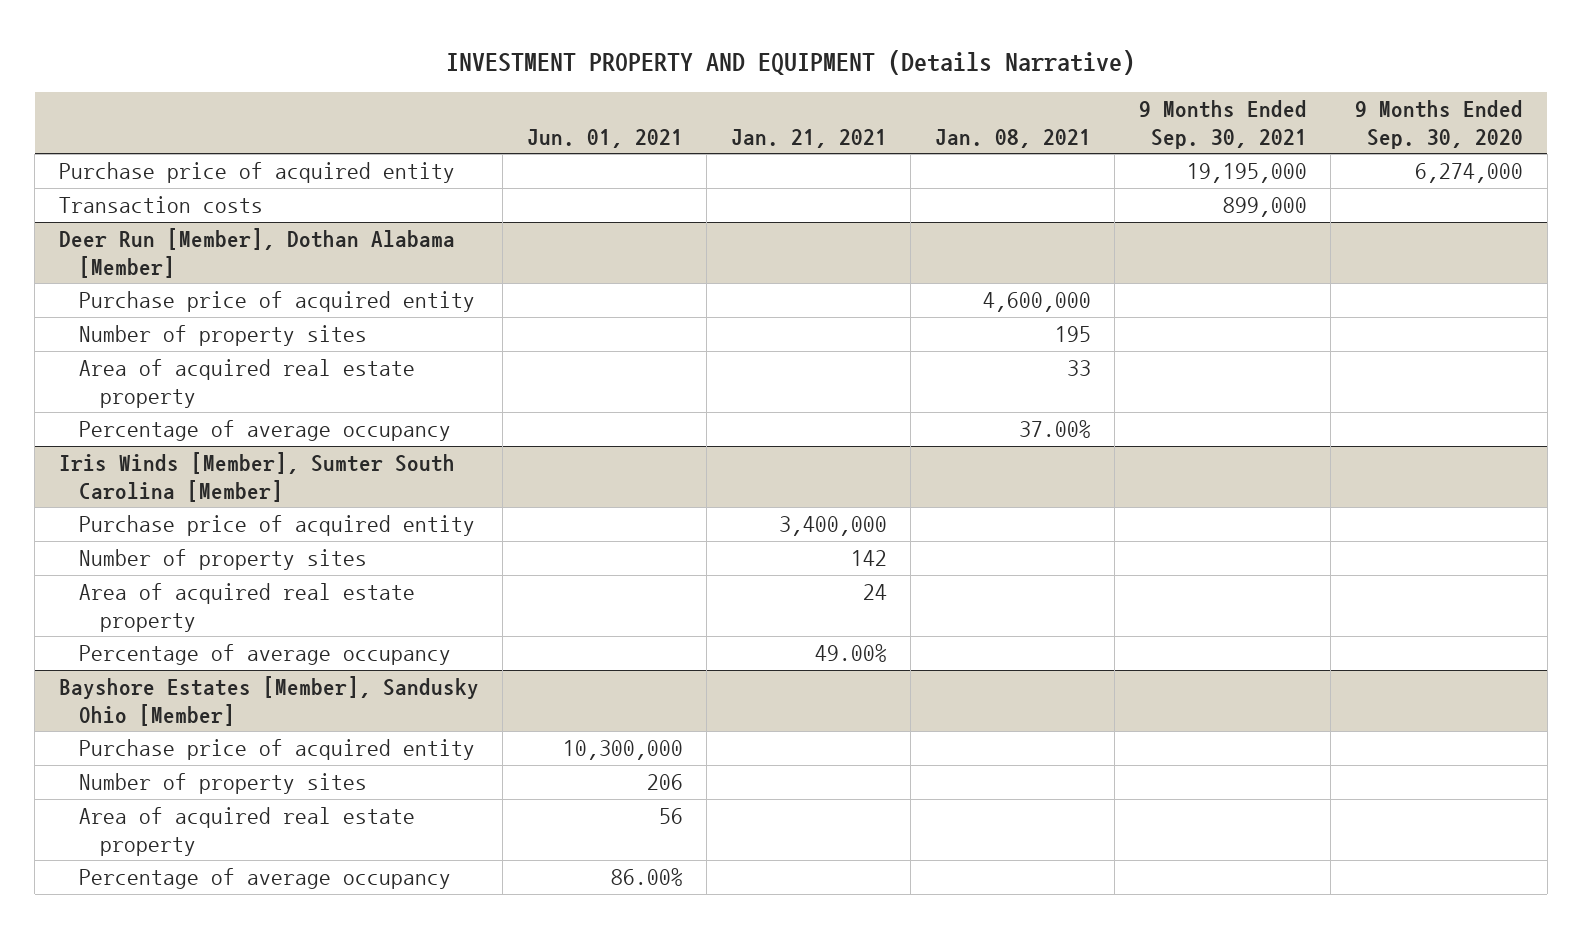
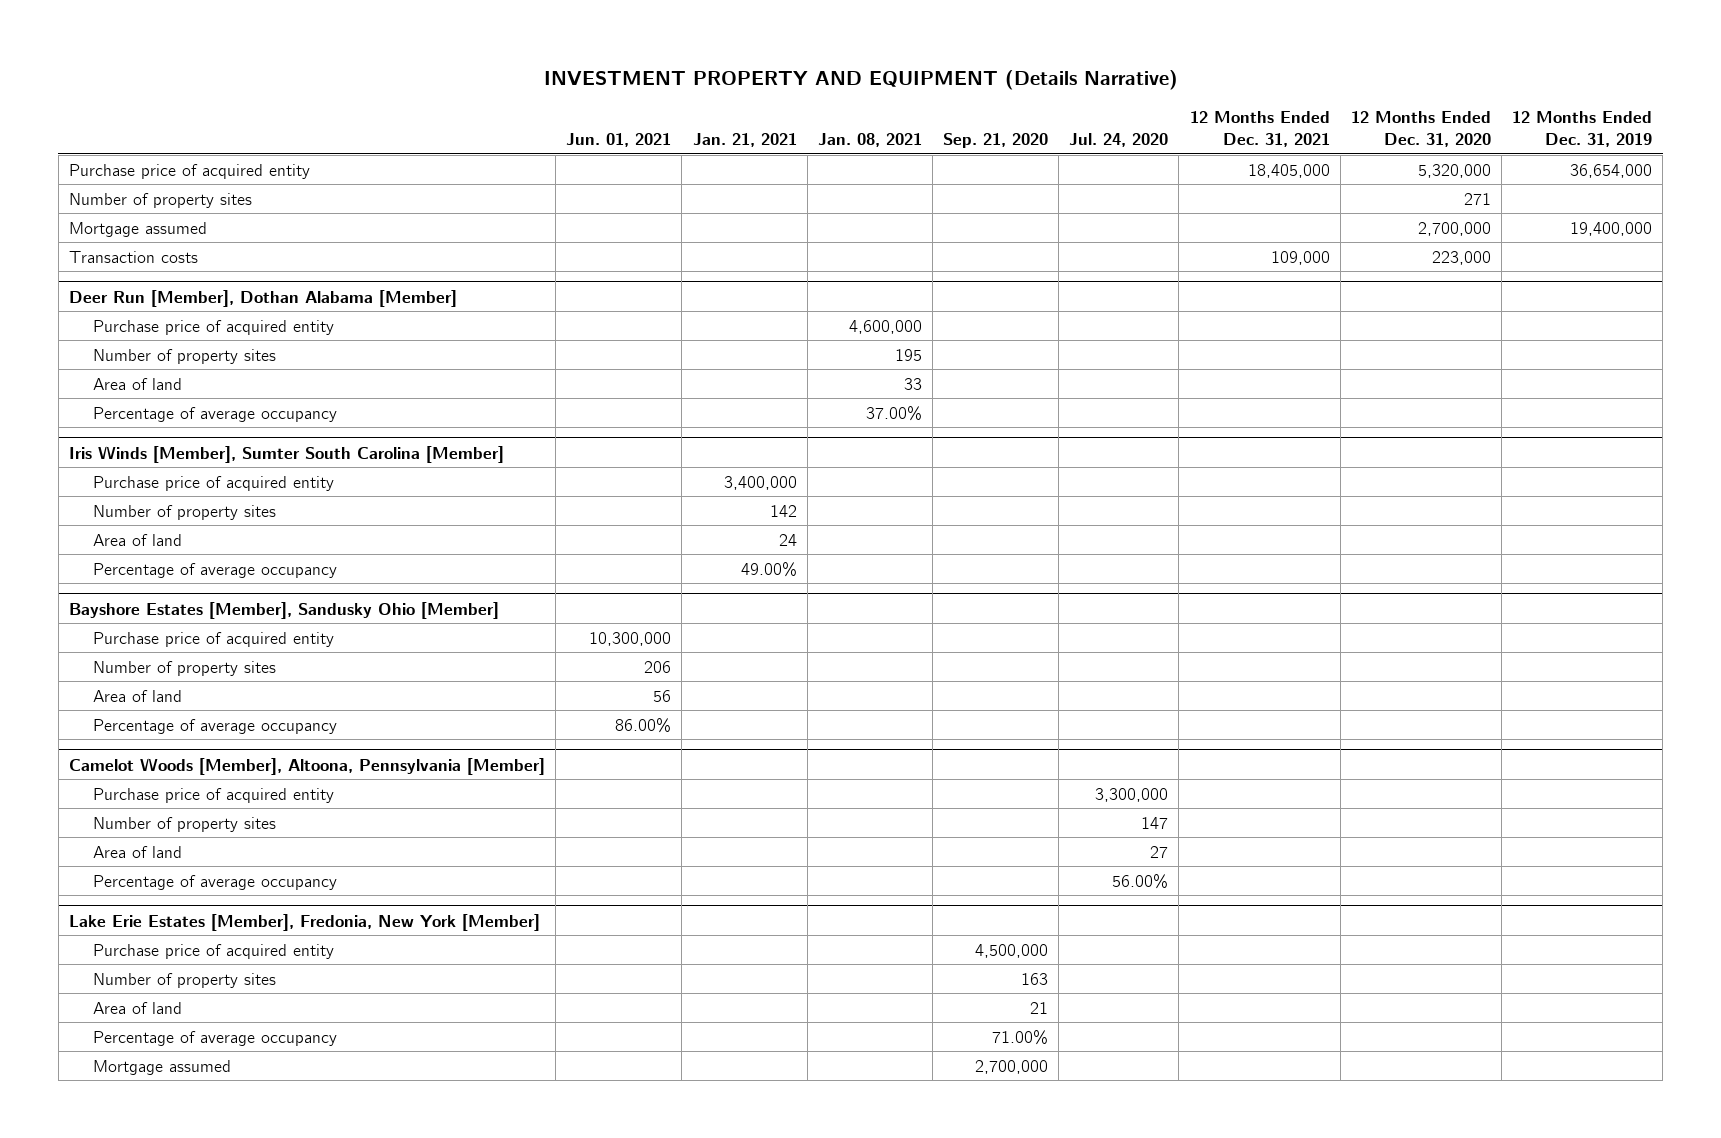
- | Jun. 01, 2021 | Jan. 21, 2021 | Jan. 08, 2021 | 9 Months Ended Sep. 30, 2021 | 9 Months Ended Sep. 30, 2020
+ | Jun. 01, 2021 | Jan. 21, 2021 | Jan. 08, 2021 | Sep. 21, 2020 | Jul. 24, 2020 | 12 Months Ended Dec. 31, 2021 | 12 Months Ended Dec. 31, 2020 | 12 Months Ended Dec. 31, 2019
+ Number of property sites | | | | | | | 271 |
+ Mortgage assumed | | | | | | | 2,700,000 | 19,400,000
@ Deer Run [Member], Dothan Alabama [Member]
- Area of acquired real estate property | | | 33 | |
+ Area of land | | | 33 | | | | |
@ Iris Winds [Member], Sumter South Carolina [Member]
- Area of acquired real estate property | | 24 | | |
+ Area of land | | 24 | | | | | |
@ Bayshore Estates [Member], Sandusky Ohio [Member]
- Area of acquired real estate property | 56 | | | |
+ Area of land | 56 | | | | | | |
+ Camelot Woods [Member], Altoona, Pennsylvania [Member]
+ Purchase price of acquired entity | | | | | 3,300,000 | | |
+ Number of property sites | | | | | 147 | | |
+ Area of land | | | | | 27 | | |
+ Percentage of average occupancy | | | | | 56.00% | | |
+ Lake Erie Estates [Member], Fredonia, New York [Member]
+ Purchase price of acquired entity | | | | 4,500,000 | | | |
+ Number of property sites | | | | 163 | | | |
+ Area of land | | | | 21 | | | |
+ Percentage of average occupancy | | | | 71.00% | | | |
+ Mortgage assumed | | | | 2,700,000 | | | |

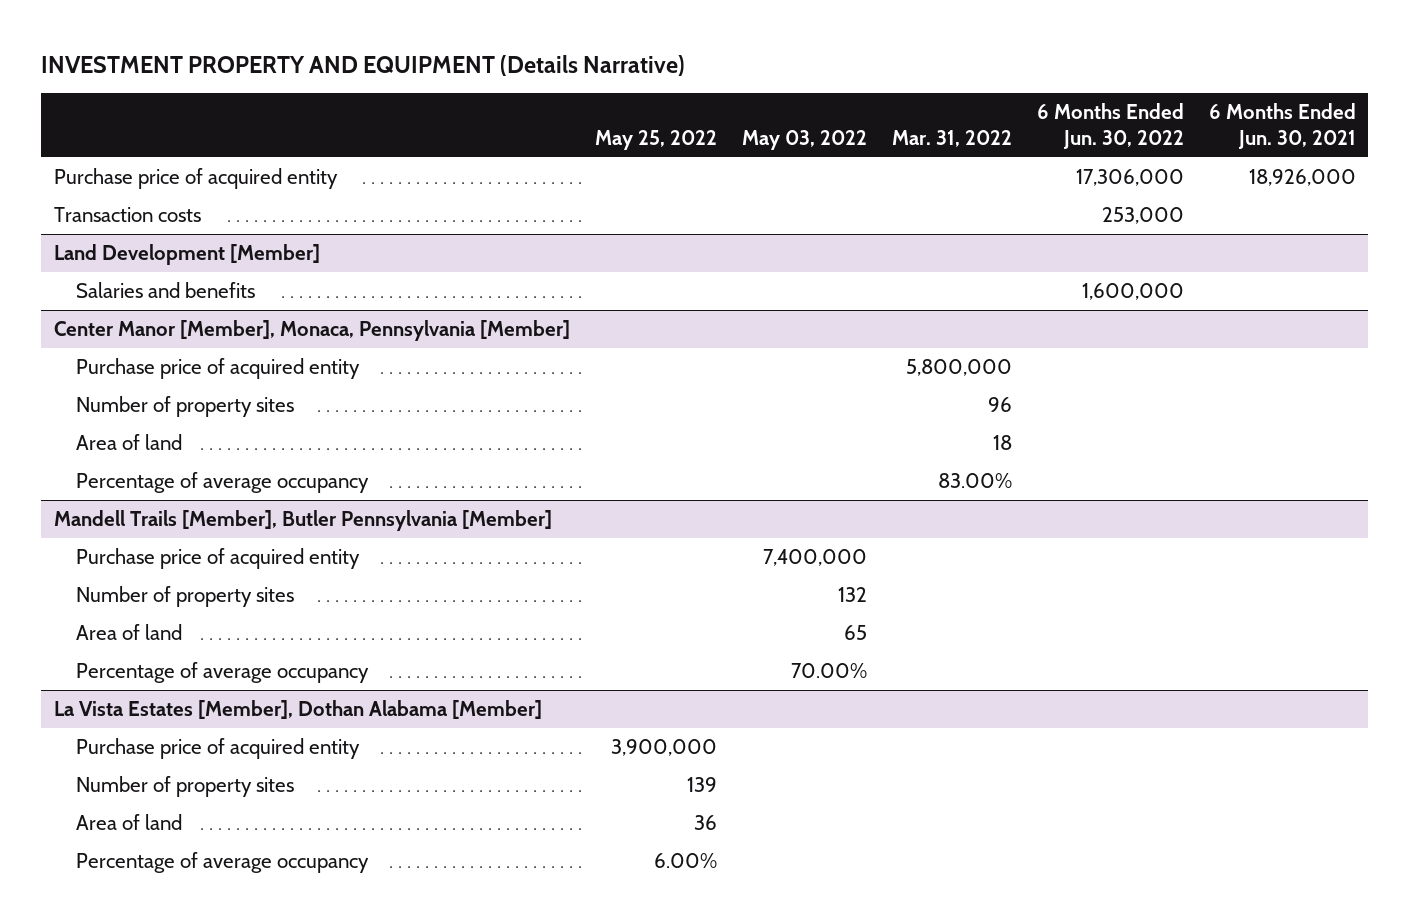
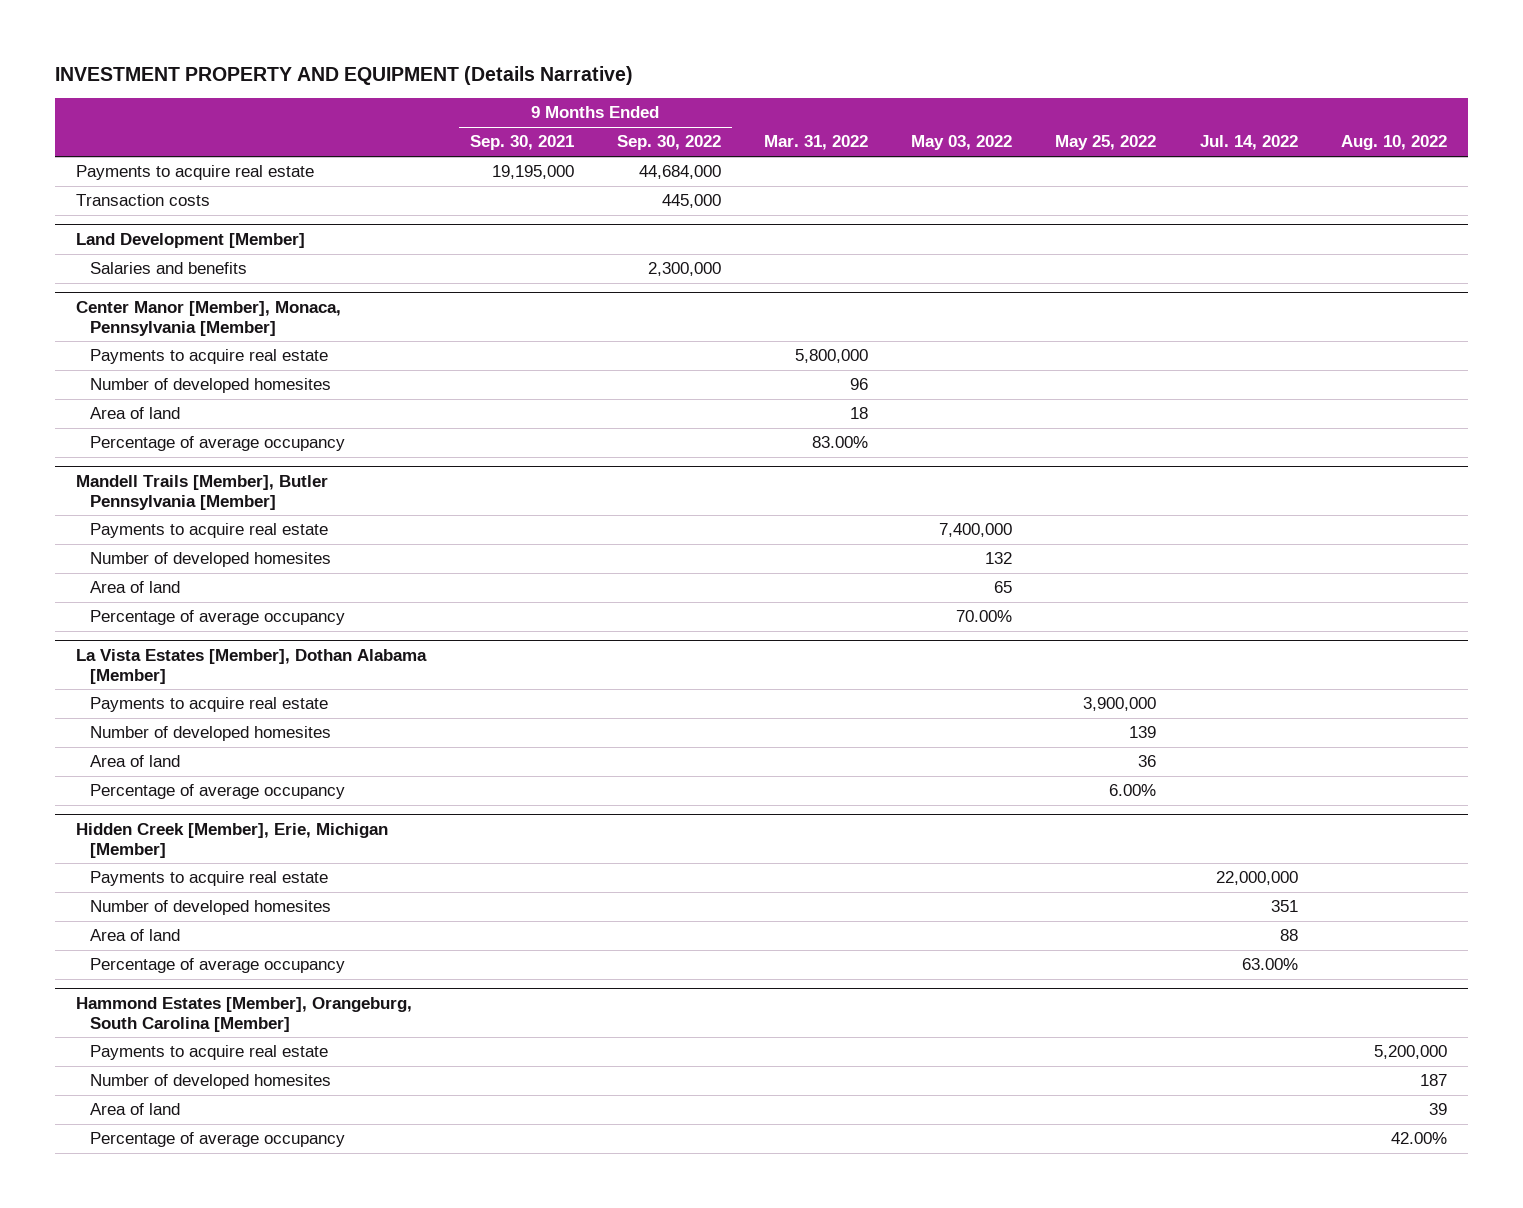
- | May 25, 2022 | May 03, 2022 | Mar. 31, 2022 | 6 Months Ended Jun. 30, 2022 | 6 Months Ended Jun. 30, 2021
+ | 9 Months Ended Sep. 30, 2021 | 9 Months Ended Sep. 30, 2022 | Mar. 31, 2022 | May 03, 2022 | May 25, 2022 | Jul. 14, 2022 | Aug. 10, 2022
- Purchase price of acquired entity | | | | 17,306,000 | 18,926,000
+ Payments to acquire real estate | 19,195,000 | 44,684,000 | | | | |
@ Center Manor [Member], Monaca, Pennsylvania [Member]
- Purchase price of acquired entity | | | 5,800,000 | |
- Number of property sites | | | 96 | |
+ Payments to acquire real estate | | | 5,800,000 | | | |
+ Number of developed homesites | | | 96 | | | |
@ Mandell Trails [Member], Butler Pennsylvania [Member]
- Purchase price of acquired entity | | 7,400,000 | | |
- Number of property sites | | 132 | | |
+ Payments to acquire real estate | | | | 7,400,000 | | |
+ Number of developed homesites | | | | 132 | | |
@ La Vista Estates [Member], Dothan Alabama [Member]
- Purchase price of acquired entity | 3,900,000 | | | |
- Number of property sites | 139 | | | |
+ Payments to acquire real estate | | | | | 3,900,000 | |
+ Number of developed homesites | | | | | 139 | |
+ Hidden Creek [Member], Erie, Michigan [Member]
+ Payments to acquire real estate | | | | | | 22,000,000 |
+ Number of developed homesites | | | | | | 351 |
+ Area of land | | | | | | 88 |
+ Percentage of average occupancy | | | | | | 63.00% |
+ Hammond Estates [Member], Orangeburg, South Carolina [Member]
+ Payments to acquire real estate | | | | | | | 5,200,000
+ Number of developed homesites | | | | | | | 187
+ Area of land | | | | | | | 39
+ Percentage of average occupancy | | | | | | | 42.00%

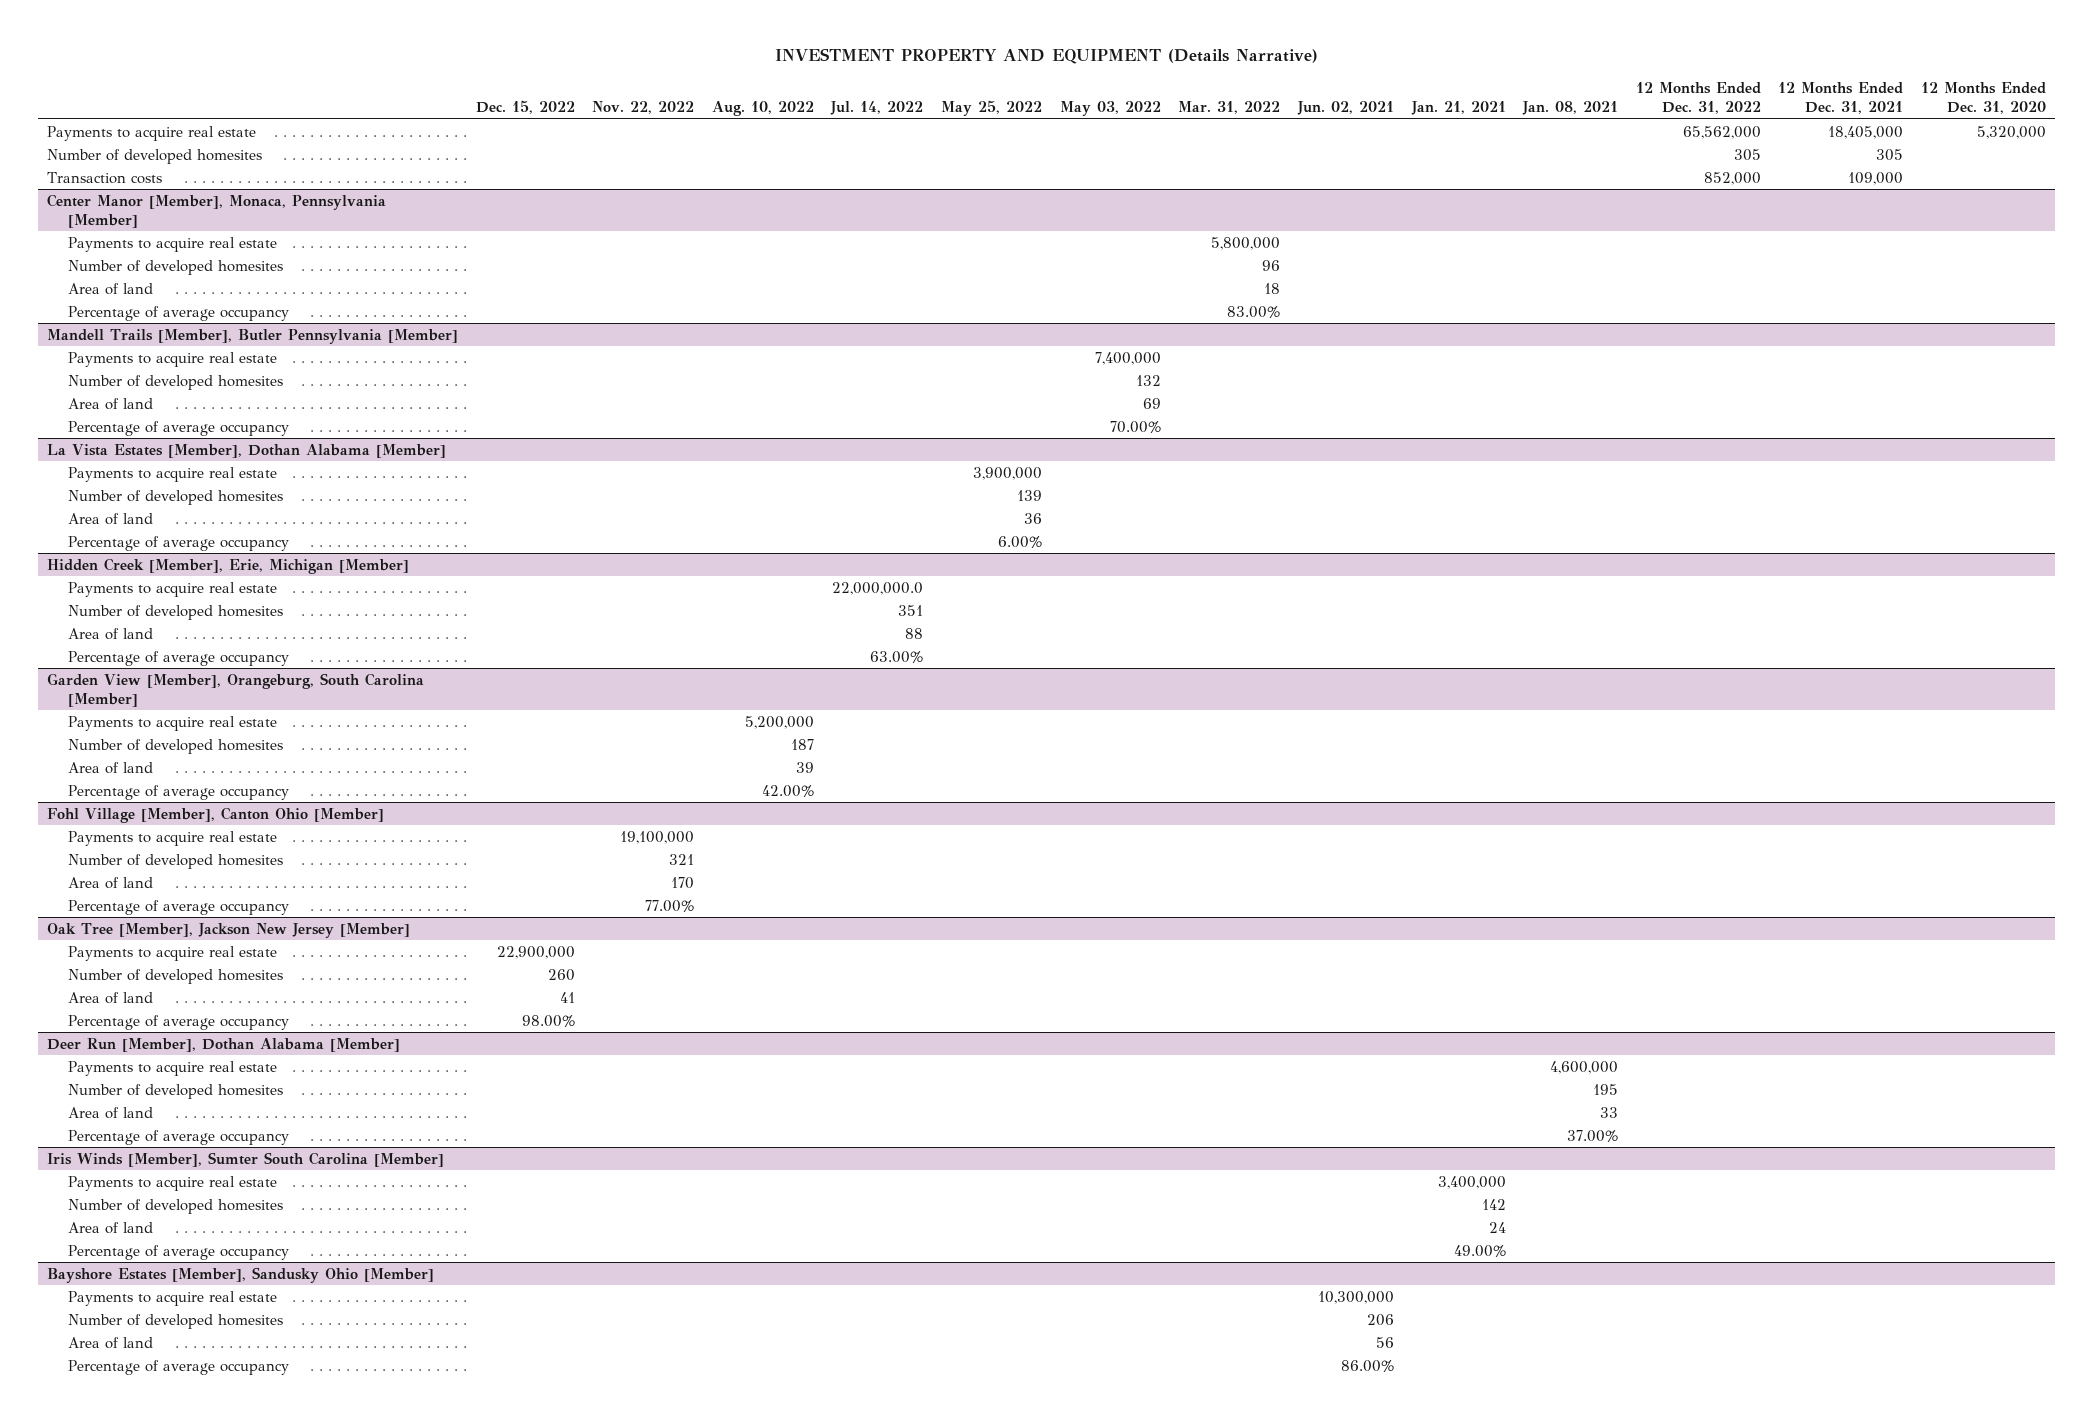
- | 9 Months Ended Sep. 30, 2021 | 9 Months Ended Sep. 30, 2022 | Mar. 31, 2022 | May 03, 2022 | May 25, 2022 | Jul. 14, 2022 | Aug. 10, 2022
+ | Dec. 15, 2022 | Nov. 22, 2022 | Aug. 10, 2022 | Jul. 14, 2022 | May 25, 2022 | May 03, 2022 | Mar. 31, 2022 | Jun. 02, 2021 | Jan. 21, 2021 | Jan. 08, 2021 | 12 Months Ended Dec. 31, 2022 | 12 Months Ended Dec. 31, 2021 | 12 Months Ended Dec. 31, 2020
+ Number of developed homesites | | | | | | | | | | | 305 | 305 |
- Land Development [Member]
- Salaries and benefits | | 2,300,000 | | | | |
@ Mandell Trails [Member], Butler Pennsylvania [Member]
- Area of land | | | | 65 | | |
+ Area of land | | | | | | 69 | | | | | | |
@ Hidden Creek [Member], Erie, Michigan [Member]
- Payments to acquire real estate | | | | | | 22,000,000 |
+ Payments to acquire real estate | | | | 22,000,000.0 | | | | | | | | |
- Hammond Estates [Member], Orangeburg, South Carolina [Member]
+ Garden View [Member], Orangeburg, South Carolina [Member]
+ Fohl Village [Member], Canton Ohio [Member]
+ Payments to acquire real estate | | 19,100,000 | | | | | | | | | | |
+ Number of developed homesites | | 321 | | | | | | | | | | |
+ Area of land | | 170 | | | | | | | | | | |
+ Percentage of average occupancy | | 77.00% | | | | | | | | | | |
+ Oak Tree [Member], Jackson New Jersey [Member]
+ Payments to acquire real estate | 22,900,000 | | | | | | | | | | | |
+ Number of developed homesites | 260 | | | | | | | | | | | |
+ Area of land | 41 | | | | | | | | | | | |
+ Percentage of average occupancy | 98.00% | | | | | | | | | | | |
+ Deer Run [Member], Dothan Alabama [Member]
+ Payments to acquire real estate | | | | | | | | | | 4,600,000 | | |
+ Number of developed homesites | | | | | | | | | | 195 | | |
+ Area of land | | | | | | | | | | 33 | | |
+ Percentage of average occupancy | | | | | | | | | | 37.00% | | |
+ Iris Winds [Member], Sumter South Carolina [Member]
+ Payments to acquire real estate | | | | | | | | | 3,400,000 | | | |
+ Number of developed homesites | | | | | | | | | 142 | | | |
+ Area of land | | | | | | | | | 24 | | | |
+ Percentage of average occupancy | | | | | | | | | 49.00% | | | |
+ Bayshore Estates [Member], Sandusky Ohio [Member]
+ Payments to acquire real estate | | | | | | | | 10,300,000 | | | | |
+ Number of developed homesites | | | | | | | | 206 | | | | |
+ Area of land | | | | | | | | 56 | | | | |
+ Percentage of average occupancy | | | | | | | | 86.00% | | | | |

